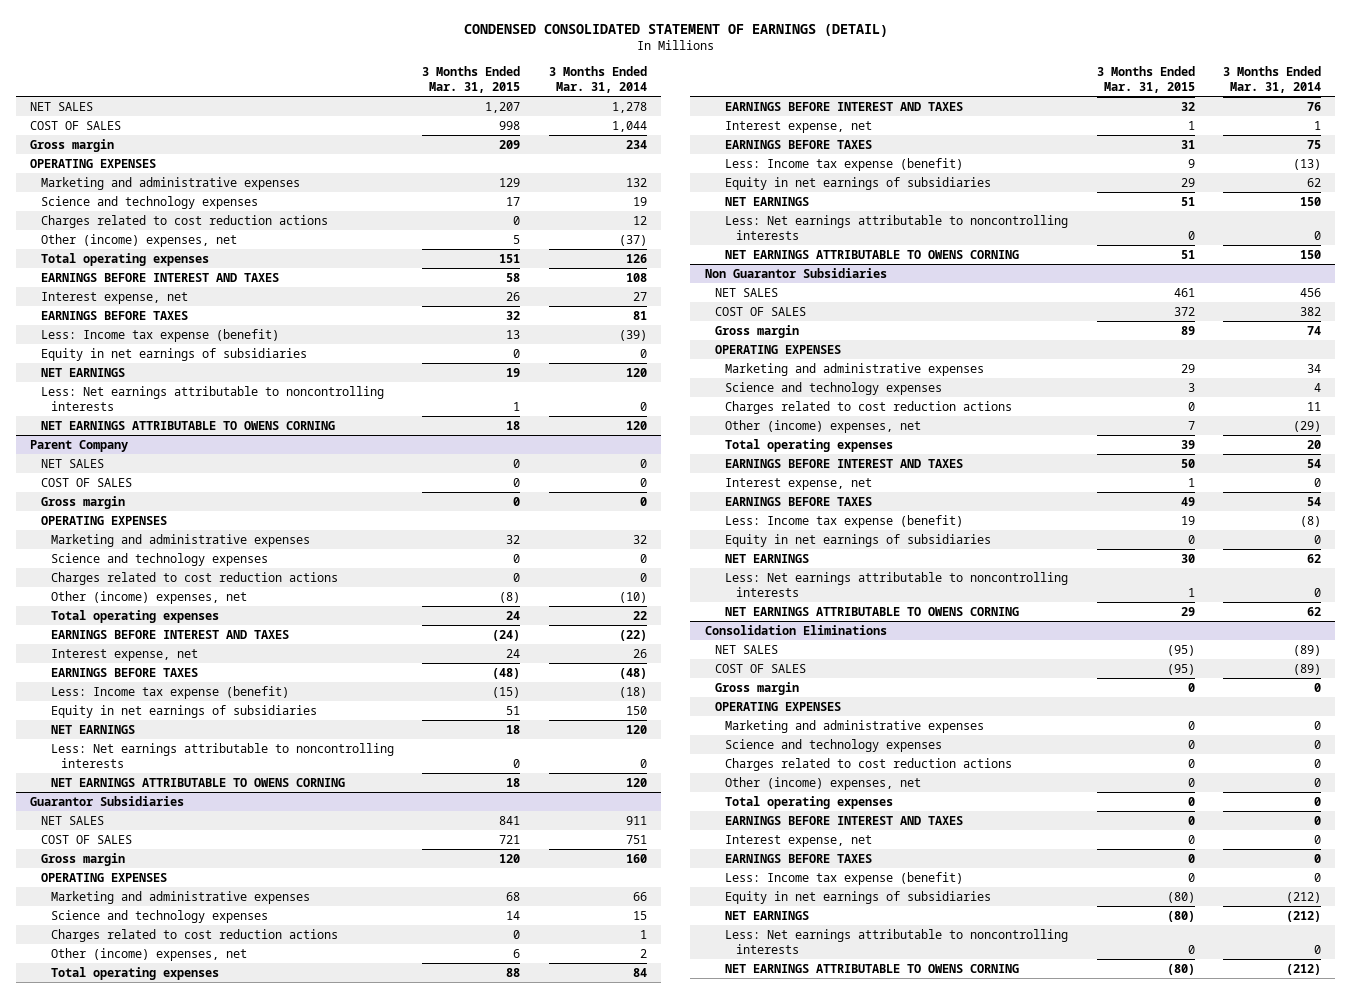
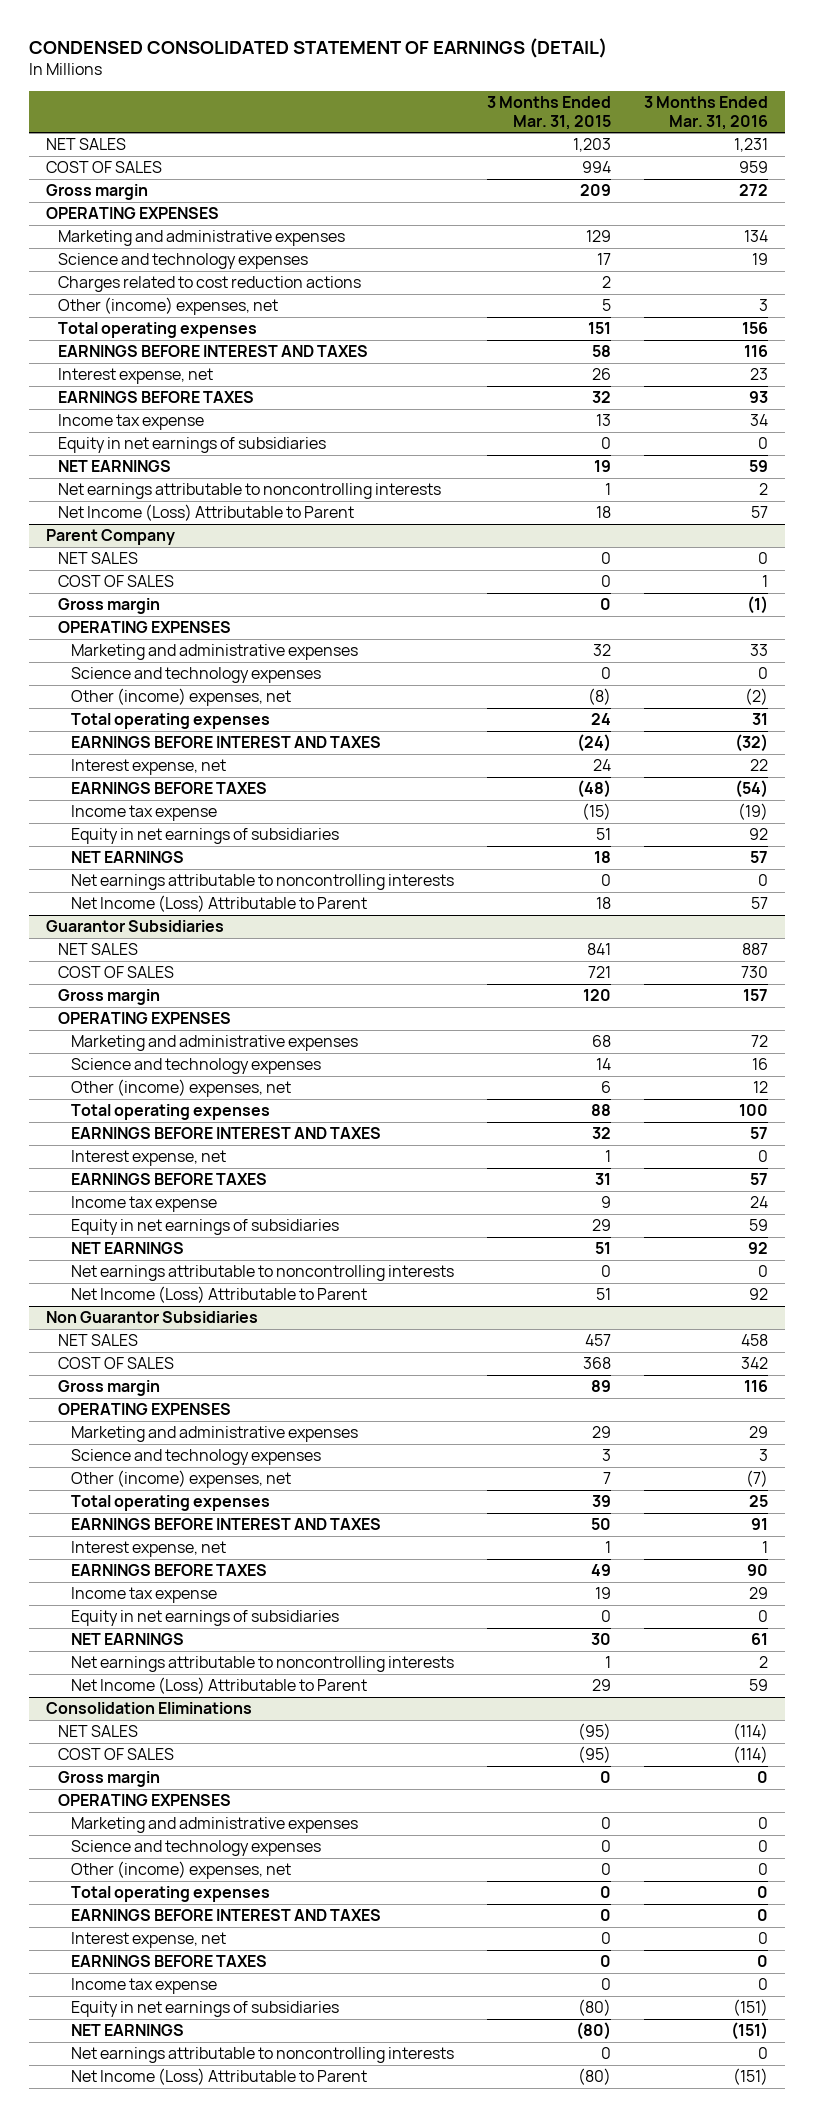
- | 3 Months Ended Mar. 31, 2015 | 3 Months Ended Mar. 31, 2014
+ | 3 Months Ended Mar. 31, 2015 | 3 Months Ended Mar. 31, 2016
- NET SALES | 1,207 | 1,278
- COST OF SALES | 998 | 1,044
+ NET SALES | 1,203 | 1,231
+ COST OF SALES | 994 | 959
- Charges related to cost reduction actions | 0 | 12
+ Charges related to cost reduction actions | 2 |
- Less: Income tax expense (benefit) | 13 | (39)
+ Income tax expense | 13 | 34
- Less: Net earnings attributable to noncontrolling interests | 1 | 0
- NET EARNINGS ATTRIBUTABLE TO OWENS CORNING | 18 | 120
+ Net earnings attributable to noncontrolling interests | 1 | 2
+ Net Income (Loss) Attributable to Parent | 18 | 57
@ Parent Company
- Charges related to cost reduction actions | 0 | 0
- Less: Income tax expense (benefit) | (15) | (18)
+ Income tax expense | (15) | (19)
- Less: Net earnings attributable to noncontrolling interests | 0 | 0
- NET EARNINGS ATTRIBUTABLE TO OWENS CORNING | 18 | 120
+ Net earnings attributable to noncontrolling interests | 0 | 0
+ Net Income (Loss) Attributable to Parent | 18 | 57
@ Guarantor Subsidiaries
- Charges related to cost reduction actions | 0 | 1
- Less: Income tax expense (benefit) | 9 | (13)
+ Income tax expense | 9 | 24
- Less: Net earnings attributable to noncontrolling interests | 0 | 0
- NET EARNINGS ATTRIBUTABLE TO OWENS CORNING | 51 | 150
+ Net earnings attributable to noncontrolling interests | 0 | 0
+ Net Income (Loss) Attributable to Parent | 51 | 92
@ Non Guarantor Subsidiaries
- NET SALES | 461 | 456
- COST OF SALES | 372 | 382
+ NET SALES | 457 | 458
+ COST OF SALES | 368 | 342
- Charges related to cost reduction actions | 0 | 11
- Less: Income tax expense (benefit) | 19 | (8)
+ Income tax expense | 19 | 29
- Less: Net earnings attributable to noncontrolling interests | 1 | 0
- NET EARNINGS ATTRIBUTABLE TO OWENS CORNING | 29 | 62
+ Net earnings attributable to noncontrolling interests | 1 | 2
+ Net Income (Loss) Attributable to Parent | 29 | 59
@ Consolidation Eliminations
- Charges related to cost reduction actions | 0 | 0
- Less: Income tax expense (benefit) | 0 | 0
+ Income tax expense | 0 | 0
- Less: Net earnings attributable to noncontrolling interests | 0 | 0
- NET EARNINGS ATTRIBUTABLE TO OWENS CORNING | (80) | (212)
+ Net earnings attributable to noncontrolling interests | 0 | 0
+ Net Income (Loss) Attributable to Parent | (80) | (151)

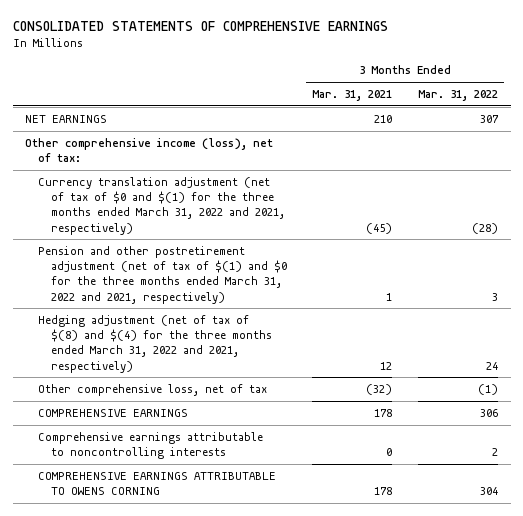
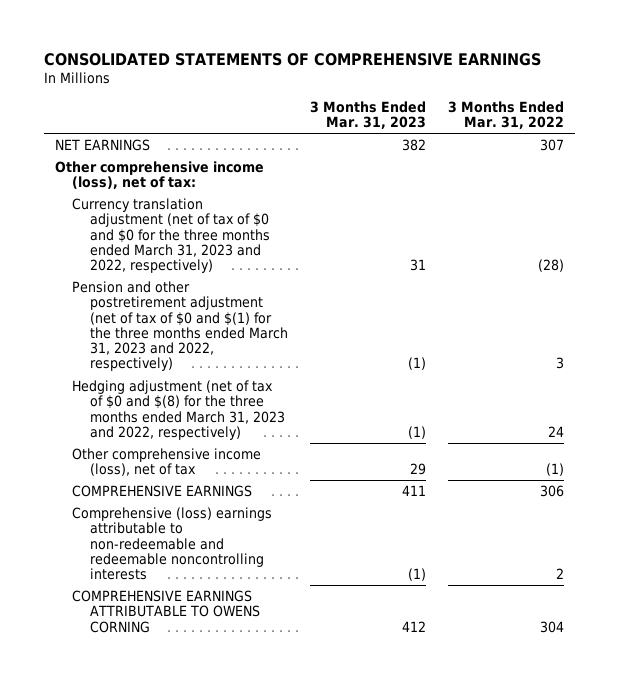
- | 3 Months Ended Mar. 31, 2021 | 3 Months Ended Mar. 31, 2022
+ | 3 Months Ended Mar. 31, 2023 | 3 Months Ended Mar. 31, 2022
- Currency translation adjustment (net of tax of $0 and $(1) for the three months ended March 31, 2022 and 2021, respectively) | (45) | (28)
- Pension and other postretirement adjustment (net of tax of $(1) and $0 for the three months ended March 31, 2022 and 2021, respectively) | 1 | 3
- Hedging adjustment (net of tax of $(8) and $(4) for the three months ended March 31, 2022 and 2021, respectively) | 12 | 24
- Other comprehensive loss, net of tax | (32) | (1)
+ Currency translation adjustment (net of tax of $0 and $0 for the three months ended March 31, 2023 and 2022, respectively) | 31 | (28)
+ Pension and other postretirement adjustment (net of tax of $0 and $(1) for the three months ended March 31, 2023 and 2022, respectively) | (1) | 3
+ Hedging adjustment (net of tax of $0 and $(8) for the three months ended March 31, 2023 and 2022, respectively) | (1) | 24
+ Other comprehensive income (loss), net of tax | 29 | (1)
- Comprehensive earnings attributable to noncontrolling interests | 0 | 2
+ Comprehensive (loss) earnings attributable to non-redeemable and redeemable noncontrolling interests | (1) | 2

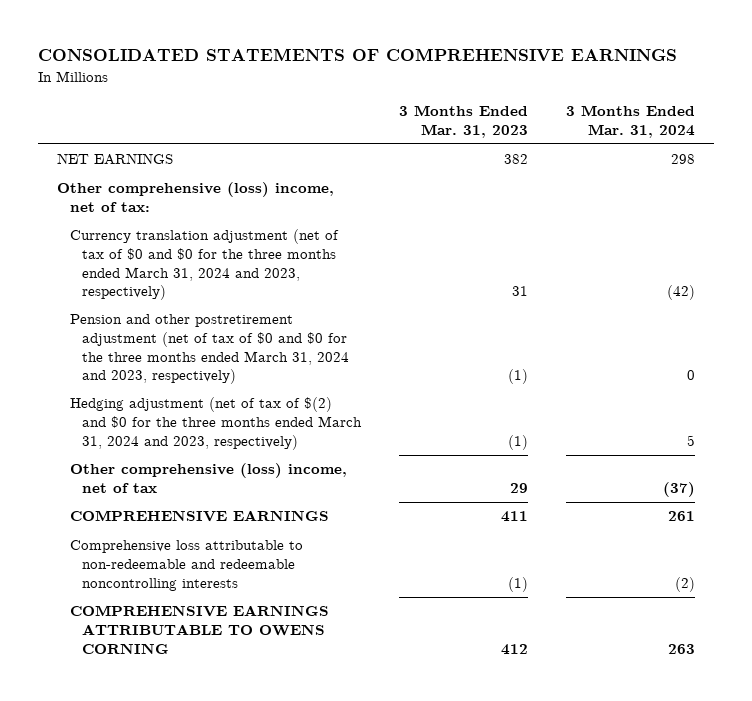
- | 3 Months Ended Mar. 31, 2023 | 3 Months Ended Mar. 31, 2022
+ | 3 Months Ended Mar. 31, 2023 | 3 Months Ended Mar. 31, 2024
- Other comprehensive income (loss), net of tax:
- Currency translation adjustment (net of tax of $0 and $0 for the three months ended March 31, 2023 and 2022, respectively) | 31 | (28)
- Pension and other postretirement adjustment (net of tax of $0 and $(1) for the three months ended March 31, 2023 and 2022, respectively) | (1) | 3
- Hedging adjustment (net of tax of $0 and $(8) for the three months ended March 31, 2023 and 2022, respectively) | (1) | 24
- Other comprehensive income (loss), net of tax | 29 | (1)
+ Other comprehensive (loss) income, net of tax:
+ Currency translation adjustment (net of tax of $0 and $0 for the three months ended March 31, 2024 and 2023, respectively) | 31 | (42)
+ Pension and other postretirement adjustment (net of tax of $0 and $0 for the three months ended March 31, 2024 and 2023, respectively) | (1) | 0
+ Hedging adjustment (net of tax of $(2) and $0 for the three months ended March 31, 2024 and 2023, respectively) | (1) | 5
+ Other comprehensive (loss) income, net of tax | 29 | (37)
- Comprehensive (loss) earnings attributable to non-redeemable and redeemable noncontrolling interests | (1) | 2
+ Comprehensive loss attributable to non-redeemable and redeemable noncontrolling interests | (1) | (2)

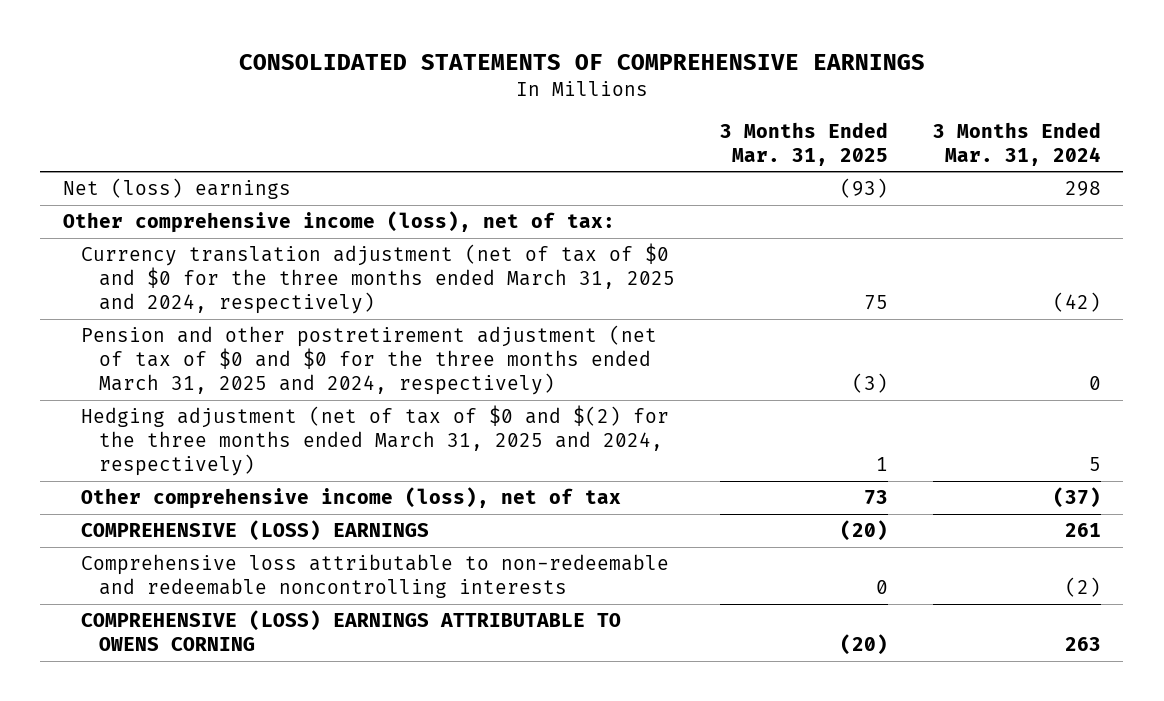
- | 3 Months Ended Mar. 31, 2023 | 3 Months Ended Mar. 31, 2024
+ | 3 Months Ended Mar. 31, 2025 | 3 Months Ended Mar. 31, 2024
- NET EARNINGS | 382 | 298
- Other comprehensive (loss) income, net of tax:
- Currency translation adjustment (net of tax of $0 and $0 for the three months ended March 31, 2024 and 2023, respectively) | 31 | (42)
- Pension and other postretirement adjustment (net of tax of $0 and $0 for the three months ended March 31, 2024 and 2023, respectively) | (1) | 0
- Hedging adjustment (net of tax of $(2) and $0 for the three months ended March 31, 2024 and 2023, respectively) | (1) | 5
- Other comprehensive (loss) income, net of tax | 29 | (37)
- COMPREHENSIVE EARNINGS | 411 | 261
+ Net (loss) earnings | (93) | 298
+ Other comprehensive income (loss), net of tax:
+ Currency translation adjustment (net of tax of $0 and $0 for the three months ended March 31, 2025 and 2024, respectively) | 75 | (42)
+ Pension and other postretirement adjustment (net of tax of $0 and $0 for the three months ended March 31, 2025 and 2024, respectively) | (3) | 0
+ Hedging adjustment (net of tax of $0 and $(2) for the three months ended March 31, 2025 and 2024, respectively) | 1 | 5
+ Other comprehensive income (loss), net of tax | 73 | (37)
+ COMPREHENSIVE (LOSS) EARNINGS | (20) | 261
- COMPREHENSIVE EARNINGS ATTRIBUTABLE TO OWENS CORNING | 412 | 263
+ COMPREHENSIVE (LOSS) EARNINGS ATTRIBUTABLE TO OWENS CORNING | (20) | 263

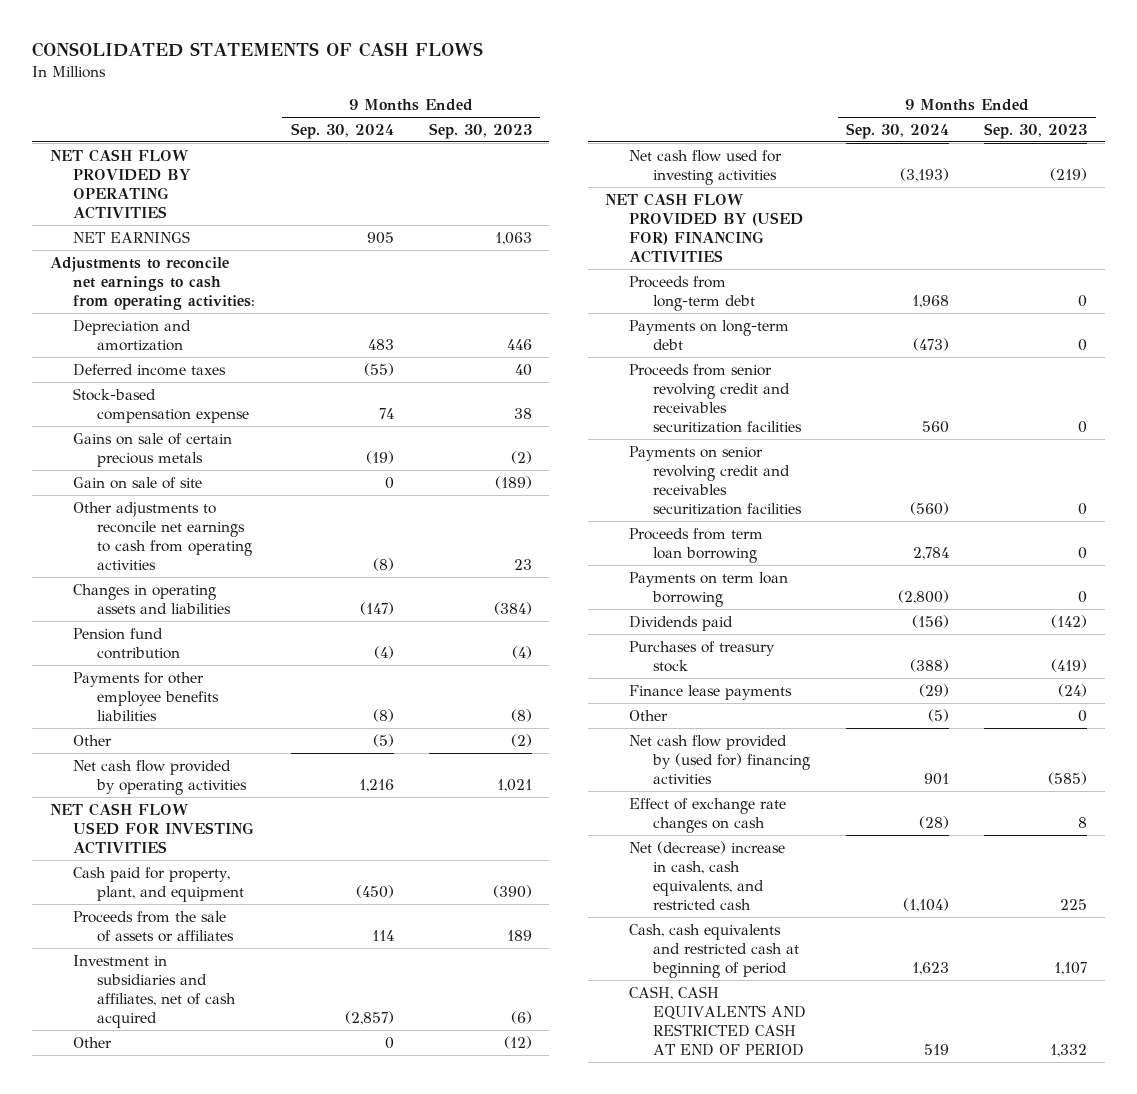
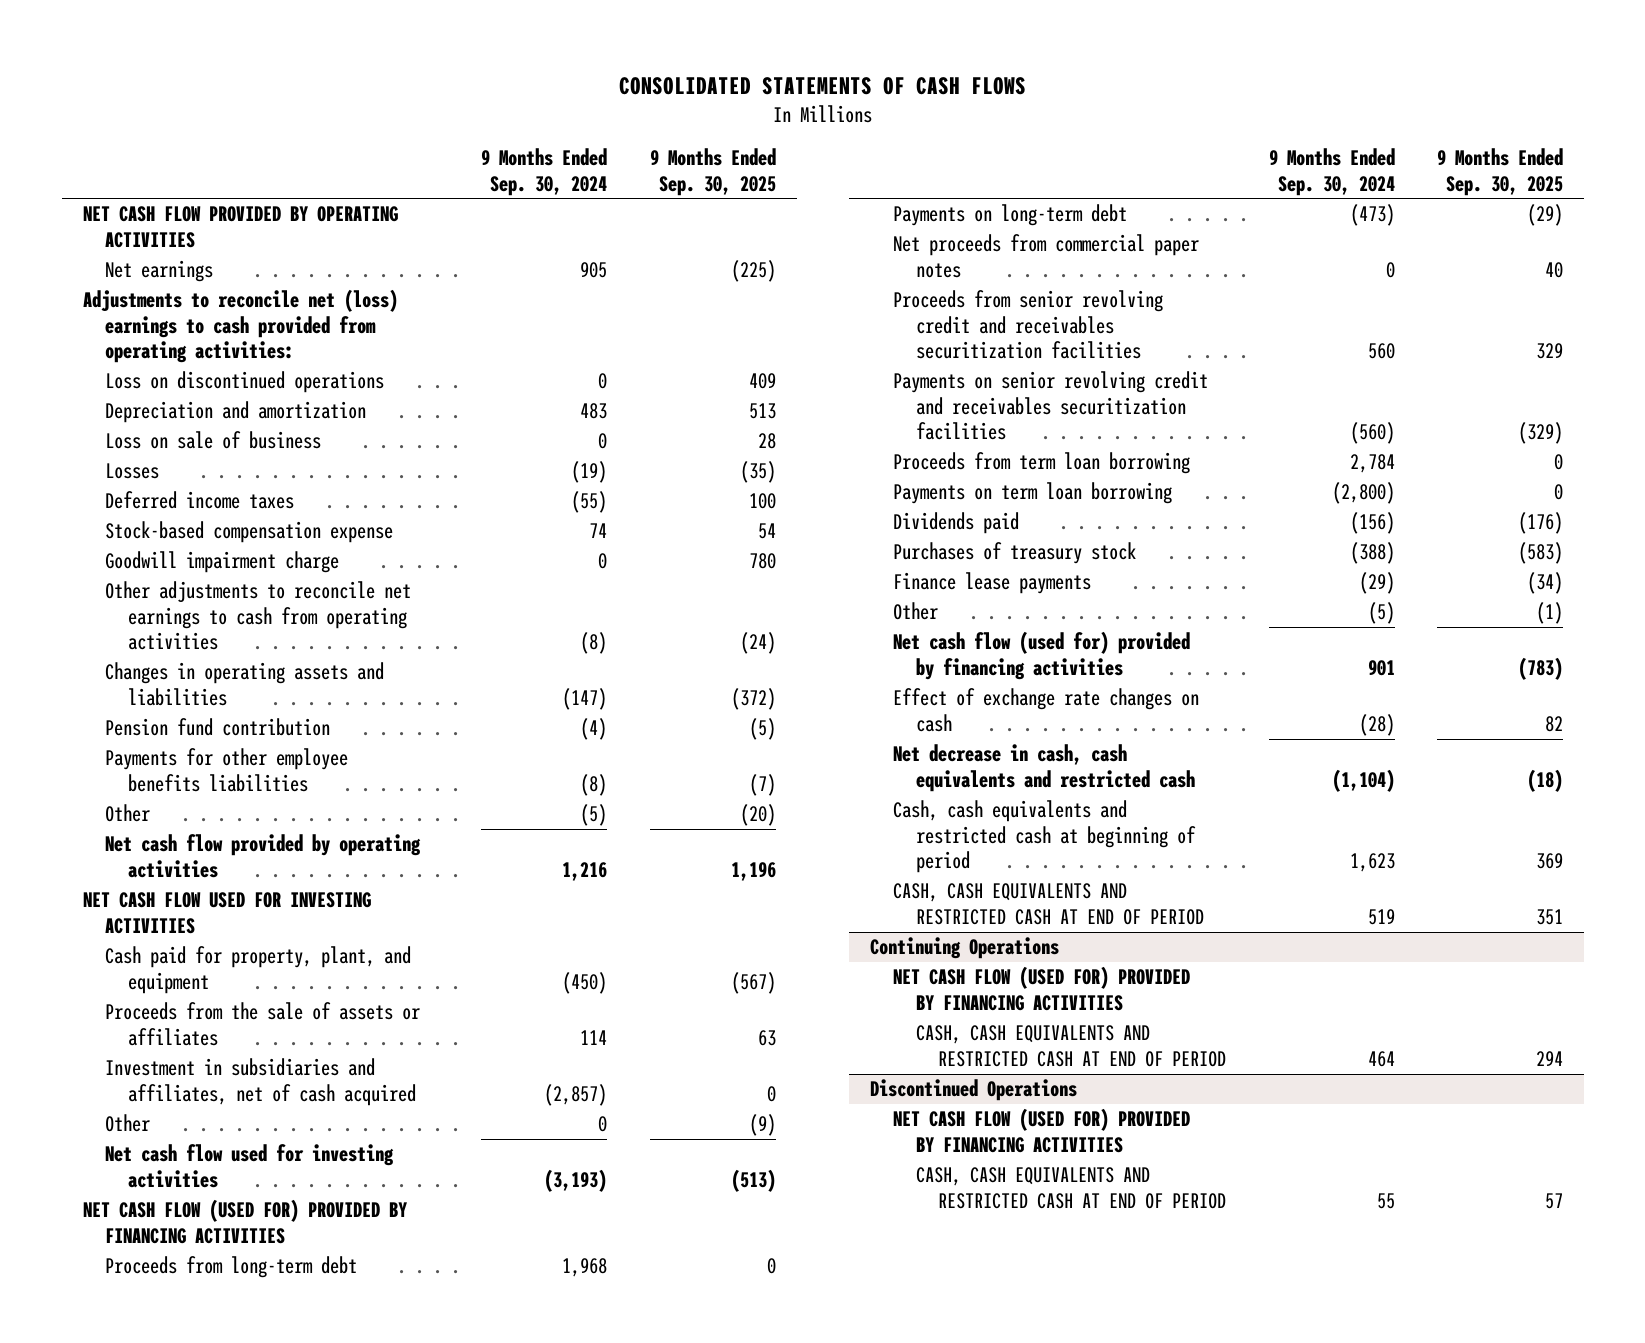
- | 9 Months Ended Sep. 30, 2024 | 9 Months Ended Sep. 30, 2023
+ | 9 Months Ended Sep. 30, 2024 | 9 Months Ended Sep. 30, 2025
- NET EARNINGS | 905 | 1,063
- Adjustments to reconcile net earnings to cash from operating activities:
+ Net earnings | 905 | (225)
+ Adjustments to reconcile net (loss) earnings to cash provided from operating activities:
+ Loss on discontinued operations | 0 | 409
+ Loss on sale of business | 0 | 28
+ Losses | (19) | (35)
- Gains on sale of certain precious metals | (19) | (2)
- Gain on sale of site | 0 | (189)
+ Goodwill impairment charge | 0 | 780
- NET CASH FLOW PROVIDED BY (USED FOR) FINANCING ACTIVITIES
+ NET CASH FLOW (USED FOR) PROVIDED BY FINANCING ACTIVITIES
+ Net proceeds from commercial paper notes | 0 | 40
- Net cash flow provided by (used for) financing activities | 901 | (585)
+ Net cash flow (used for) provided by financing activities | 901 | (783)
- Net (decrease) increase in cash, cash equivalents, and restricted cash | (1,104) | 225
+ Net decrease in cash, cash equivalents and restricted cash | (1,104) | (18)
+ Continuing Operations
+ NET CASH FLOW (USED FOR) PROVIDED BY FINANCING ACTIVITIES
+ CASH, CASH EQUIVALENTS AND RESTRICTED CASH AT END OF PERIOD | 464 | 294
+ Discontinued Operations
+ NET CASH FLOW (USED FOR) PROVIDED BY FINANCING ACTIVITIES
+ CASH, CASH EQUIVALENTS AND RESTRICTED CASH AT END OF PERIOD | 55 | 57

